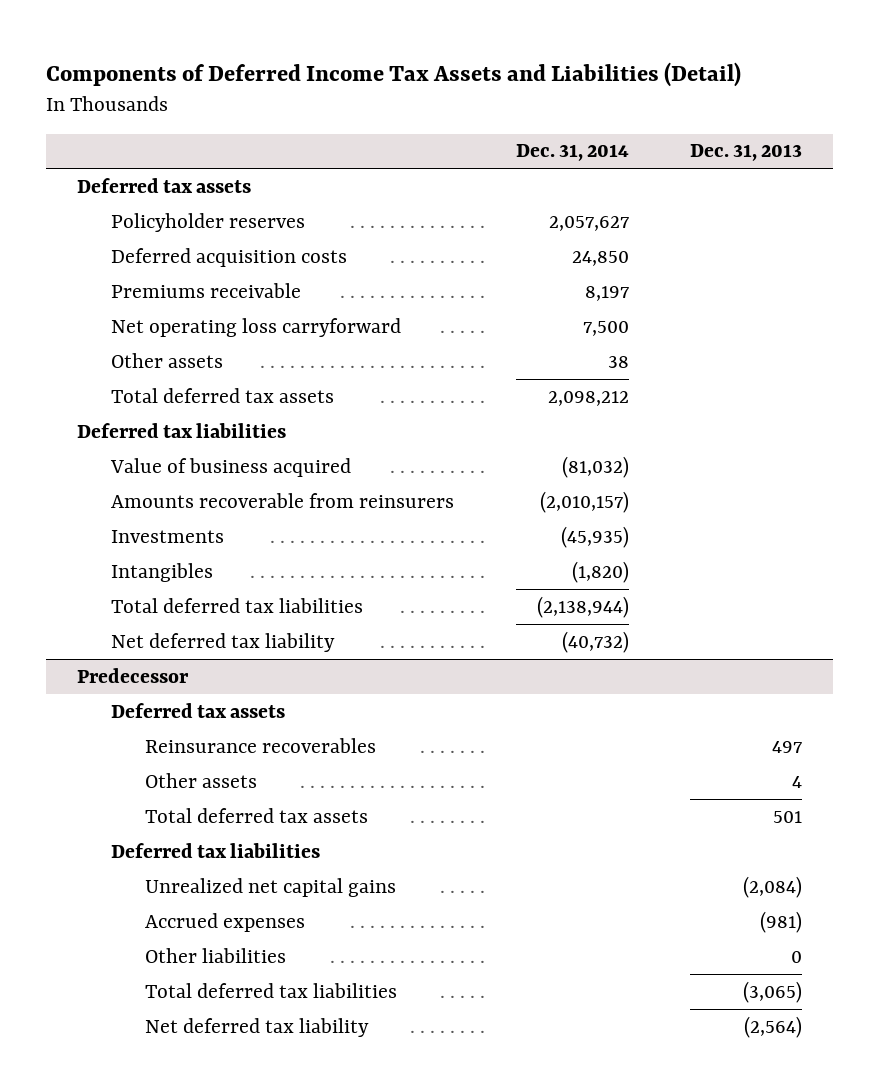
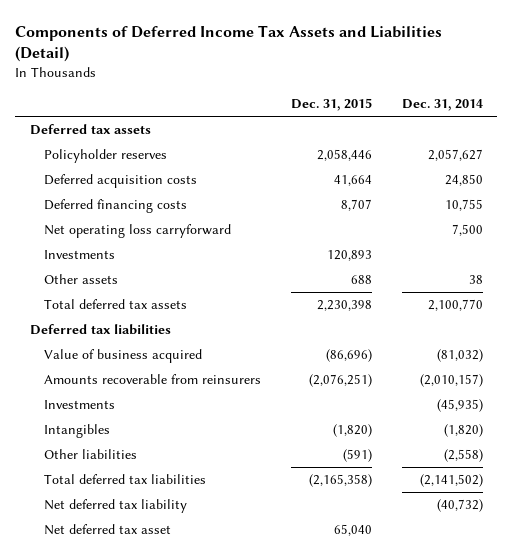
- | Dec. 31, 2014 | Dec. 31, 2013
+ | Dec. 31, 2015 | Dec. 31, 2014
- Premiums receivable | 8,197 |
+ Deferred financing costs | 8,707 | 10,755
+ Investments | 120,893 |
- Total deferred tax assets | 2,098,212 |
+ Total deferred tax assets | 2,230,398 | 2,100,770
- Total deferred tax liabilities | (2,138,944) |
+ Other liabilities | (591) | (2,558)
+ Total deferred tax liabilities | (2,165,358) | (2,141,502)
- Predecessor
- Deferred tax assets
- Reinsurance recoverables | | 497
- Other assets | | 4
- Total deferred tax assets | | 501
- Deferred tax liabilities
- Unrealized net capital gains | | (2,084)
- Accrued expenses | | (981)
- Other liabilities | | 0
- Total deferred tax liabilities | | (3,065)
- Net deferred tax liability | | (2,564)
+ Net deferred tax asset | 65,040 |

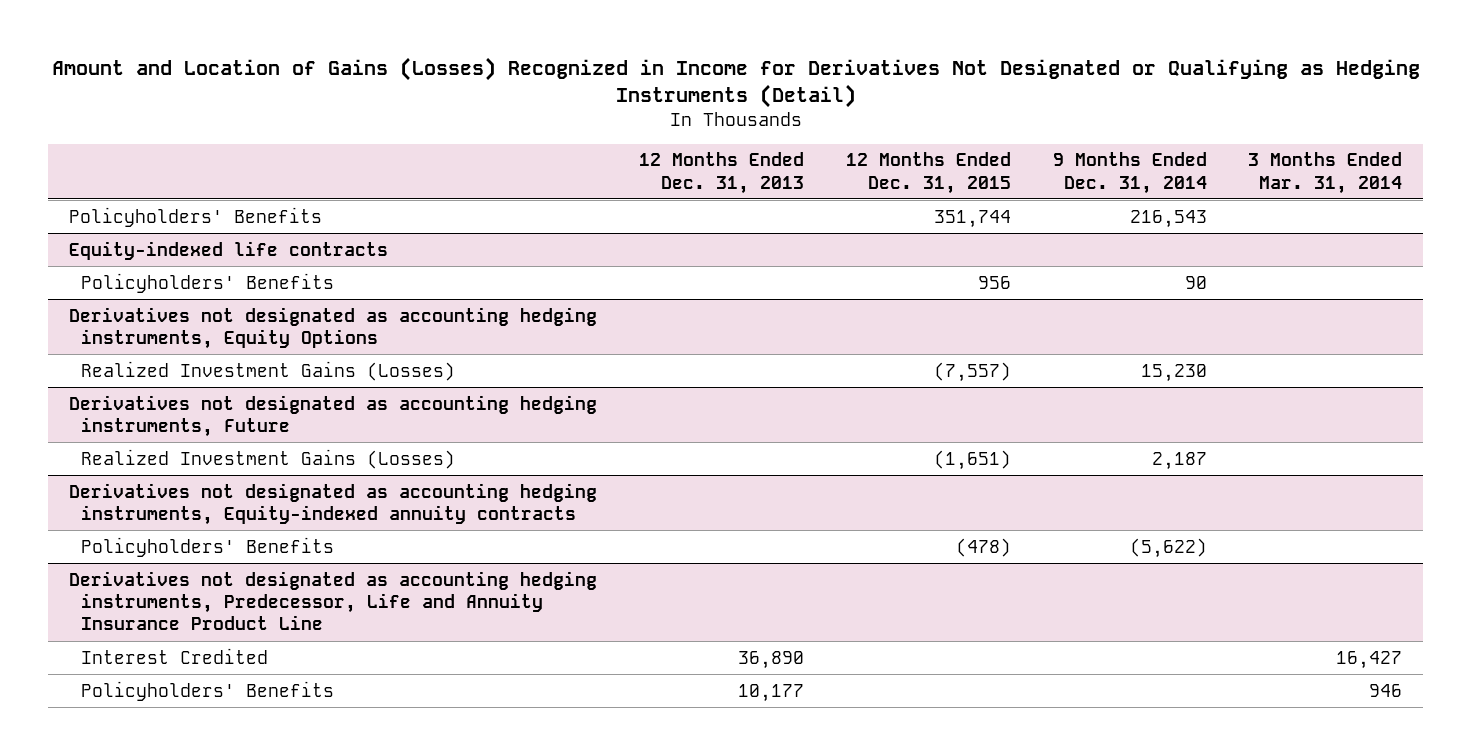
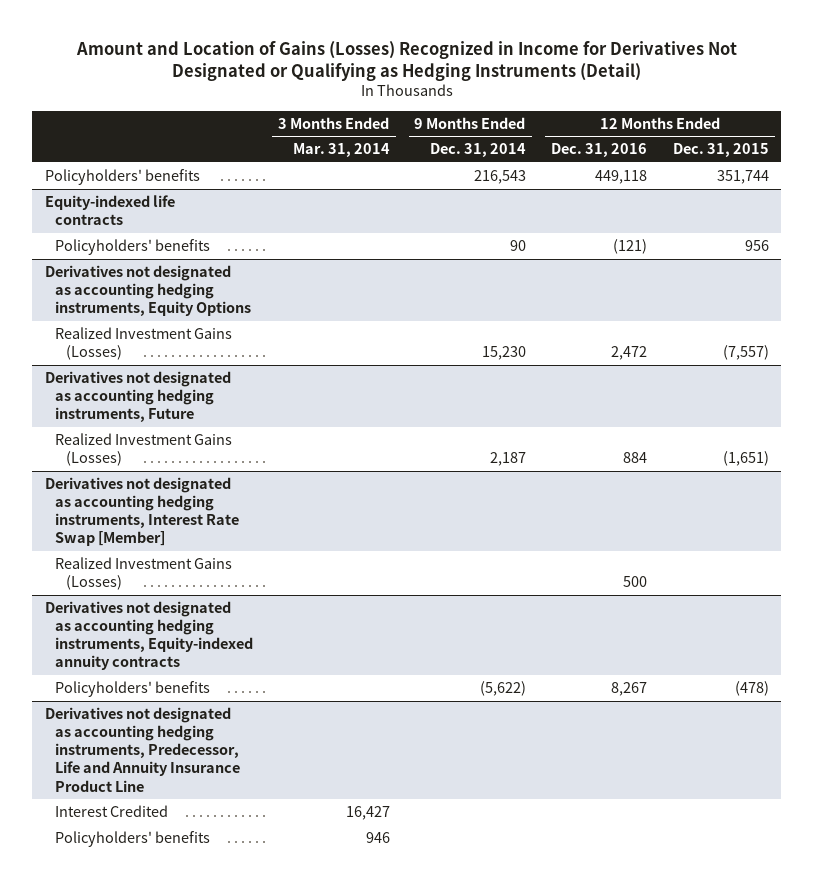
- | 12 Months Ended Dec. 31, 2013 | 12 Months Ended Dec. 31, 2015 | 9 Months Ended Dec. 31, 2014 | 3 Months Ended Mar. 31, 2014
+ | 3 Months Ended Mar. 31, 2014 | 9 Months Ended Dec. 31, 2014 | 12 Months Ended Dec. 31, 2016 | 12 Months Ended Dec. 31, 2015
- Policyholders' Benefits | | 351,744 | 216,543 |
+ Policyholders' benefits | | 216,543 | 449,118 | 351,744
@ Equity-indexed life contracts
- Policyholders' Benefits | | 956 | 90 |
+ Policyholders' benefits | | 90 | (121) | 956
+ Derivatives not designated as accounting hedging instruments, Interest Rate Swap [Member]
+ Realized Investment Gains (Losses) | | | 500 |
@ Derivatives not designated as accounting hedging instruments, Equity-indexed annuity contracts
- Policyholders' Benefits | | (478) | (5,622) |
+ Policyholders' benefits | | (5,622) | 8,267 | (478)
@ Derivatives not designated as accounting hedging instruments, Predecessor, Life and Annuity Insurance Product Line
- Policyholders' Benefits | 10,177 | | | 946
+ Policyholders' benefits | 946 | | |

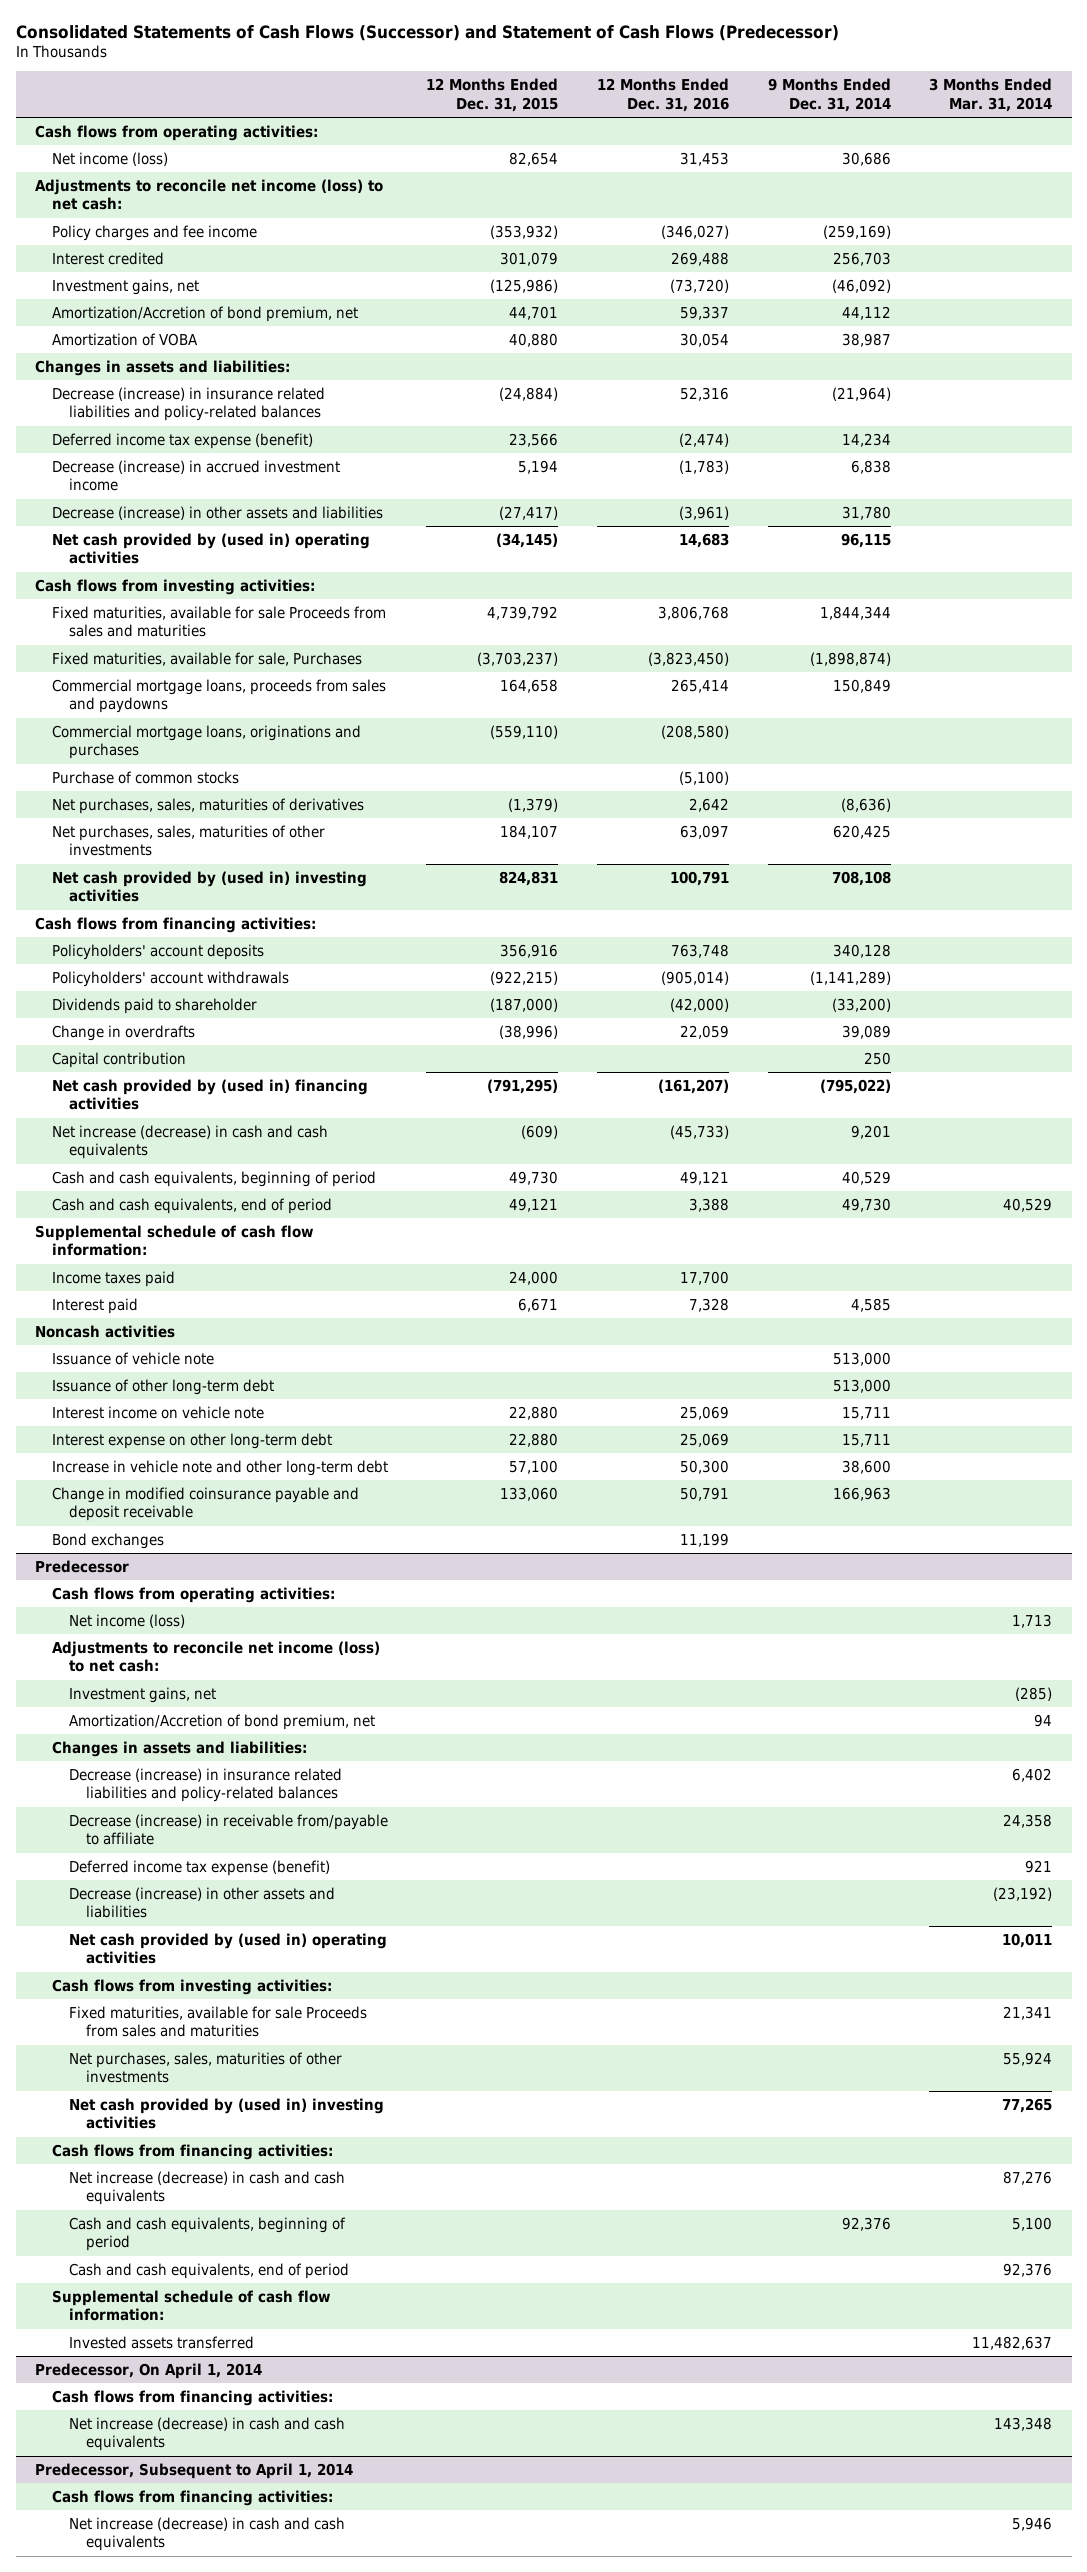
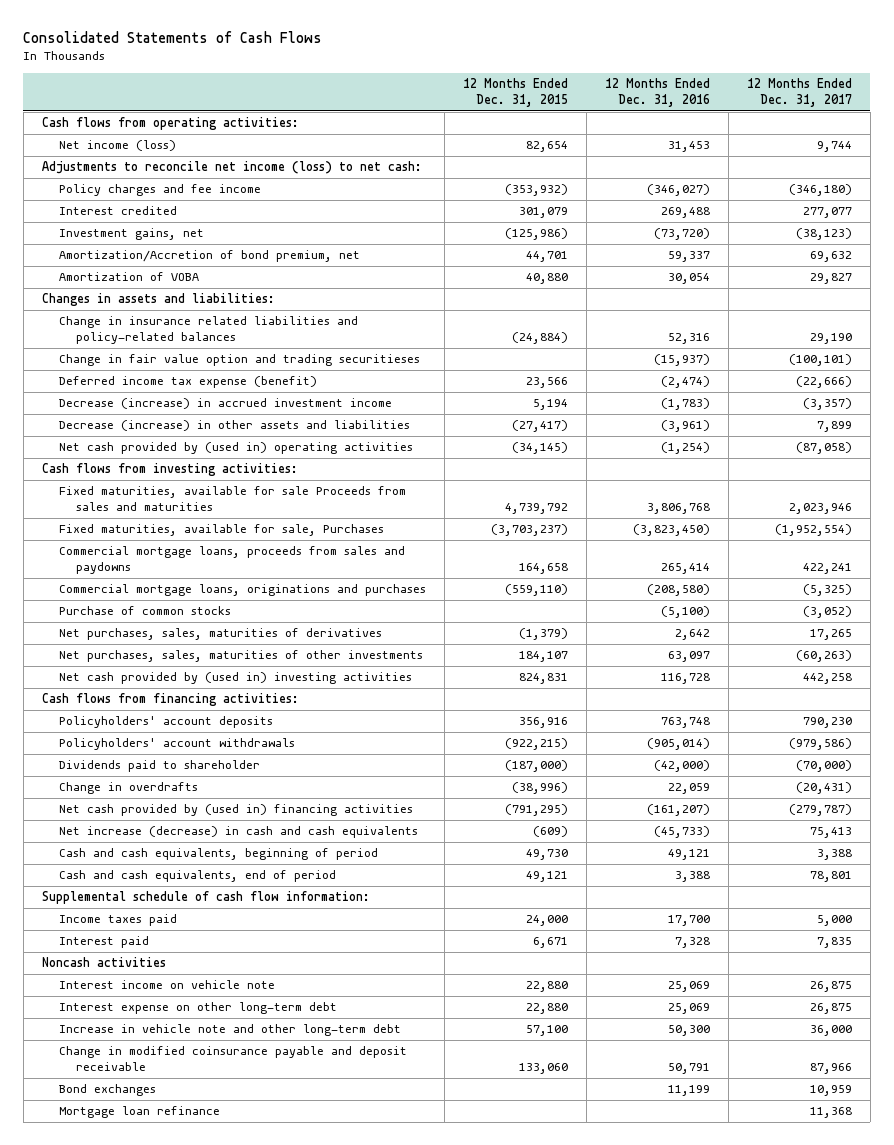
- Consolidated Statements of Cash Flows (Successor) and Statement of Cash Flows (Predecessor)
+ Consolidated Statements of Cash Flows
- | 12 Months Ended Dec. 31, 2015 | 12 Months Ended Dec. 31, 2016 | 9 Months Ended Dec. 31, 2014 | 3 Months Ended Mar. 31, 2014
+ | 12 Months Ended Dec. 31, 2015 | 12 Months Ended Dec. 31, 2016 | 12 Months Ended Dec. 31, 2017
- Decrease (increase) in insurance related liabilities and policy-related balances | (24,884) | 52,316 | (21,964) |
+ Change in insurance related liabilities and policy-related balances | (24,884) | 52,316 | 29,190
+ Change in fair value option and trading securitieses | | (15,937) | (100,101)
- Net cash provided by (used in) operating activities | (34,145) | 14,683 | 96,115 |
+ Net cash provided by (used in) operating activities | (34,145) | (1,254) | (87,058)
- Net cash provided by (used in) investing activities | 824,831 | 100,791 | 708,108 |
+ Net cash provided by (used in) investing activities | 824,831 | 116,728 | 442,258
- Capital contribution | | | 250 |
- Issuance of vehicle note | | | 513,000 |
- Issuance of other long-term debt | | | 513,000 |
- Predecessor
- Cash flows from operating activities:
- Net income (loss) | | | | 1,713
- Adjustments to reconcile net income (loss) to net cash:
- Investment gains, net | | | | (285)
- Amortization/Accretion of bond premium, net | | | | 94
- Changes in assets and liabilities:
- Decrease (increase) in insurance related liabilities and policy-related balances | | | | 6,402
- Decrease (increase) in receivable from/payable to affiliate | | | | 24,358
- Deferred income tax expense (benefit) | | | | 921
- Decrease (increase) in other assets and liabilities | | | | (23,192)
- Net cash provided by (used in) operating activities | | | | 10,011
- Cash flows from investing activities:
- Fixed maturities, available for sale Proceeds from sales and maturities | | | | 21,341
- Net purchases, sales, maturities of other investments | | | | 55,924
- Net cash provided by (used in) investing activities | | | | 77,265
- Cash flows from financing activities:
- Net increase (decrease) in cash and cash equivalents | | | | 87,276
- Cash and cash equivalents, beginning of period | | | 92,376 | 5,100
- Cash and cash equivalents, end of period | | | | 92,376
- Supplemental schedule of cash flow information:
- Invested assets transferred | | | | 11,482,637
- Predecessor, On April 1, 2014
- Cash flows from financing activities:
- Net increase (decrease) in cash and cash equivalents | | | | 143,348
- Predecessor, Subsequent to April 1, 2014
- Cash flows from financing activities:
- Net increase (decrease) in cash and cash equivalents | | | | 5,946
+ Mortgage loan refinance | | | 11,368

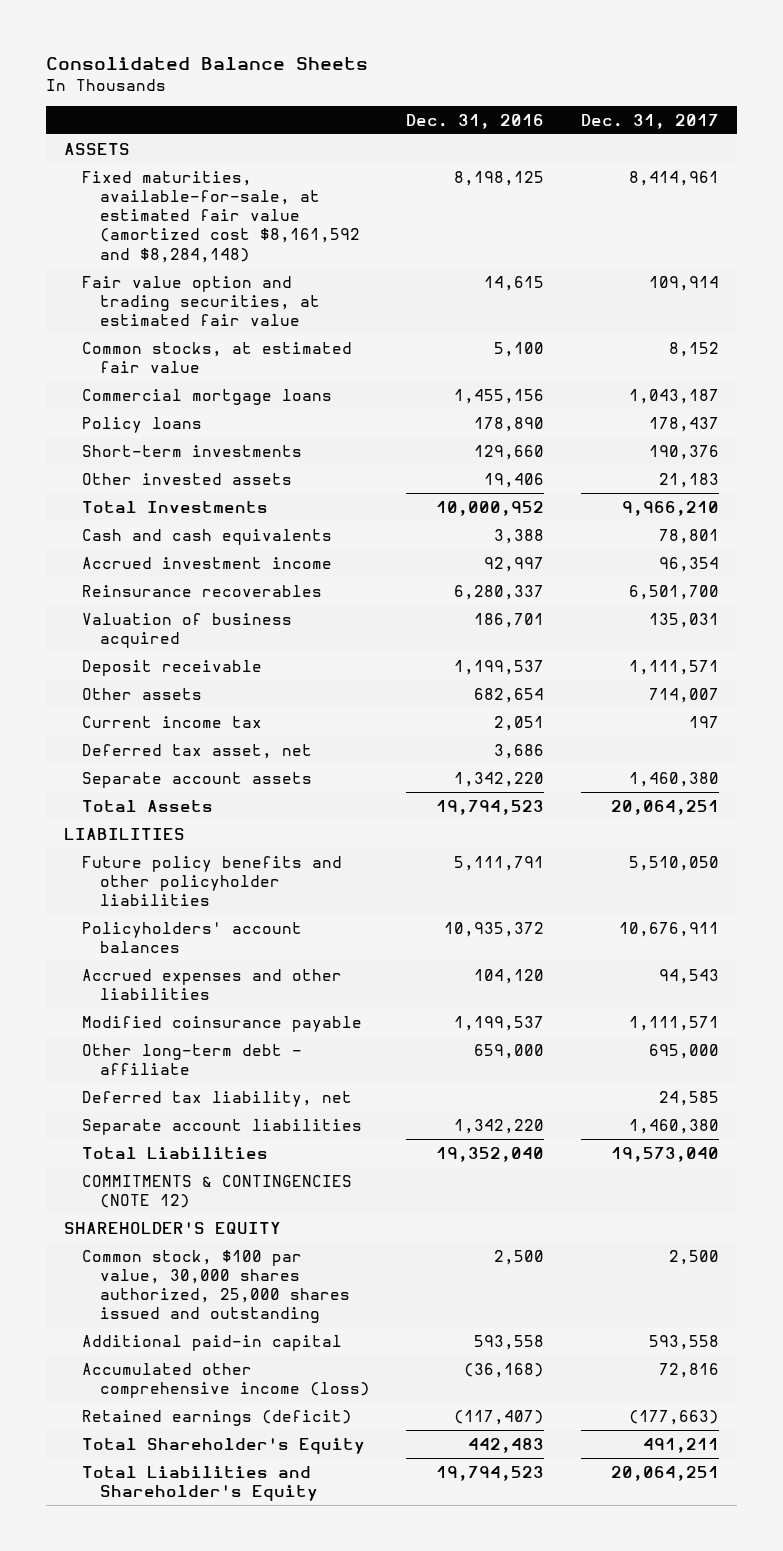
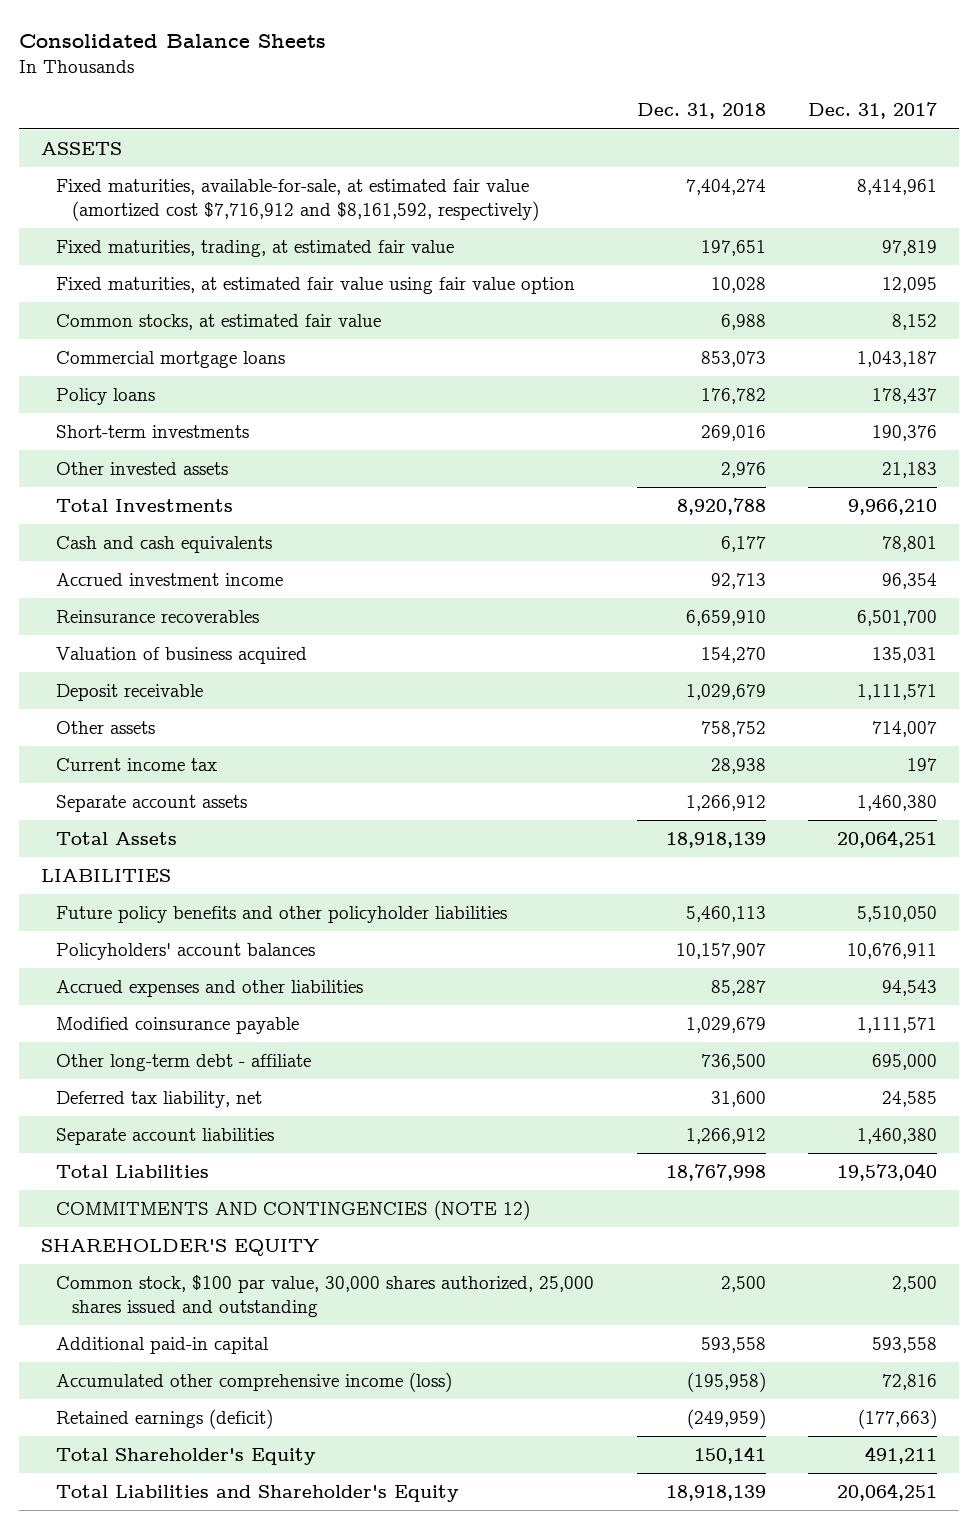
- | Dec. 31, 2016 | Dec. 31, 2017
+ | Dec. 31, 2018 | Dec. 31, 2017
- Fixed maturities, available-for-sale, at estimated fair value (amortized cost $8,161,592 and $8,284,148) | 8,198,125 | 8,414,961
- Fair value option and trading securities, at estimated fair value | 14,615 | 109,914
+ Fixed maturities, available-for-sale, at estimated fair value (amortized cost $7,716,912 and $8,161,592, respectively) | 7,404,274 | 8,414,961
+ Fixed maturities, trading, at estimated fair value | 197,651 | 97,819
+ Fixed maturities, at estimated fair value using fair value option | 10,028 | 12,095
- Deferred tax asset, net | 3,686 |
- COMMITMENTS & CONTINGENCIES (NOTE 12)
+ COMMITMENTS AND CONTINGENCIES (NOTE 12)

